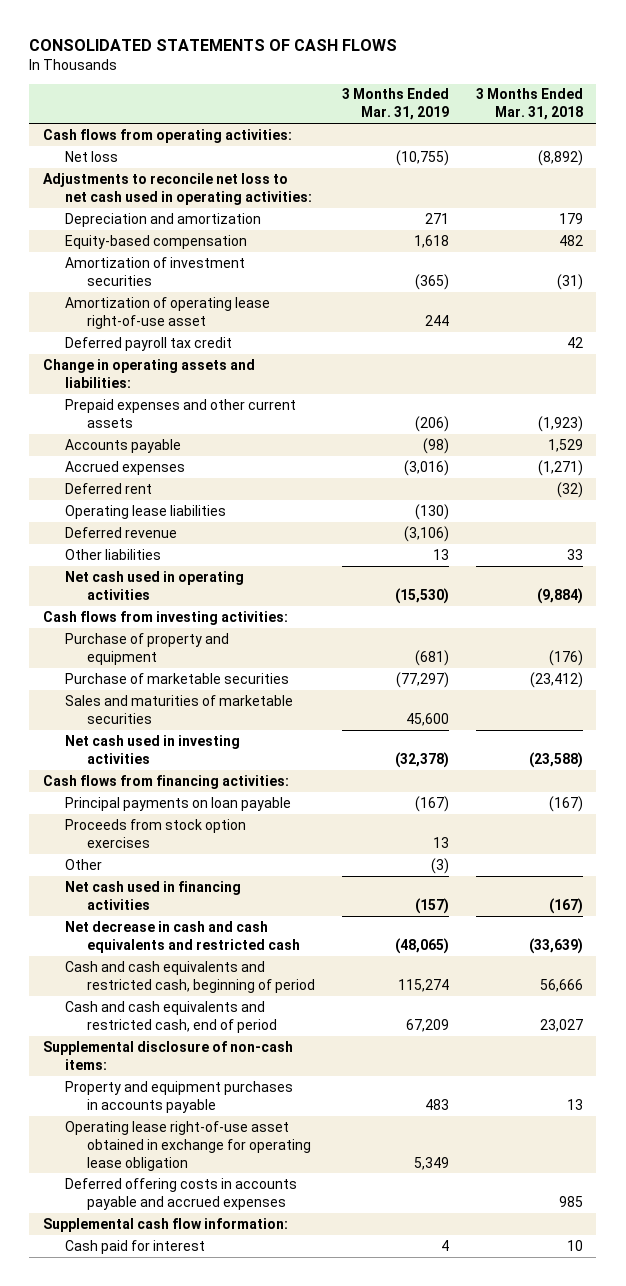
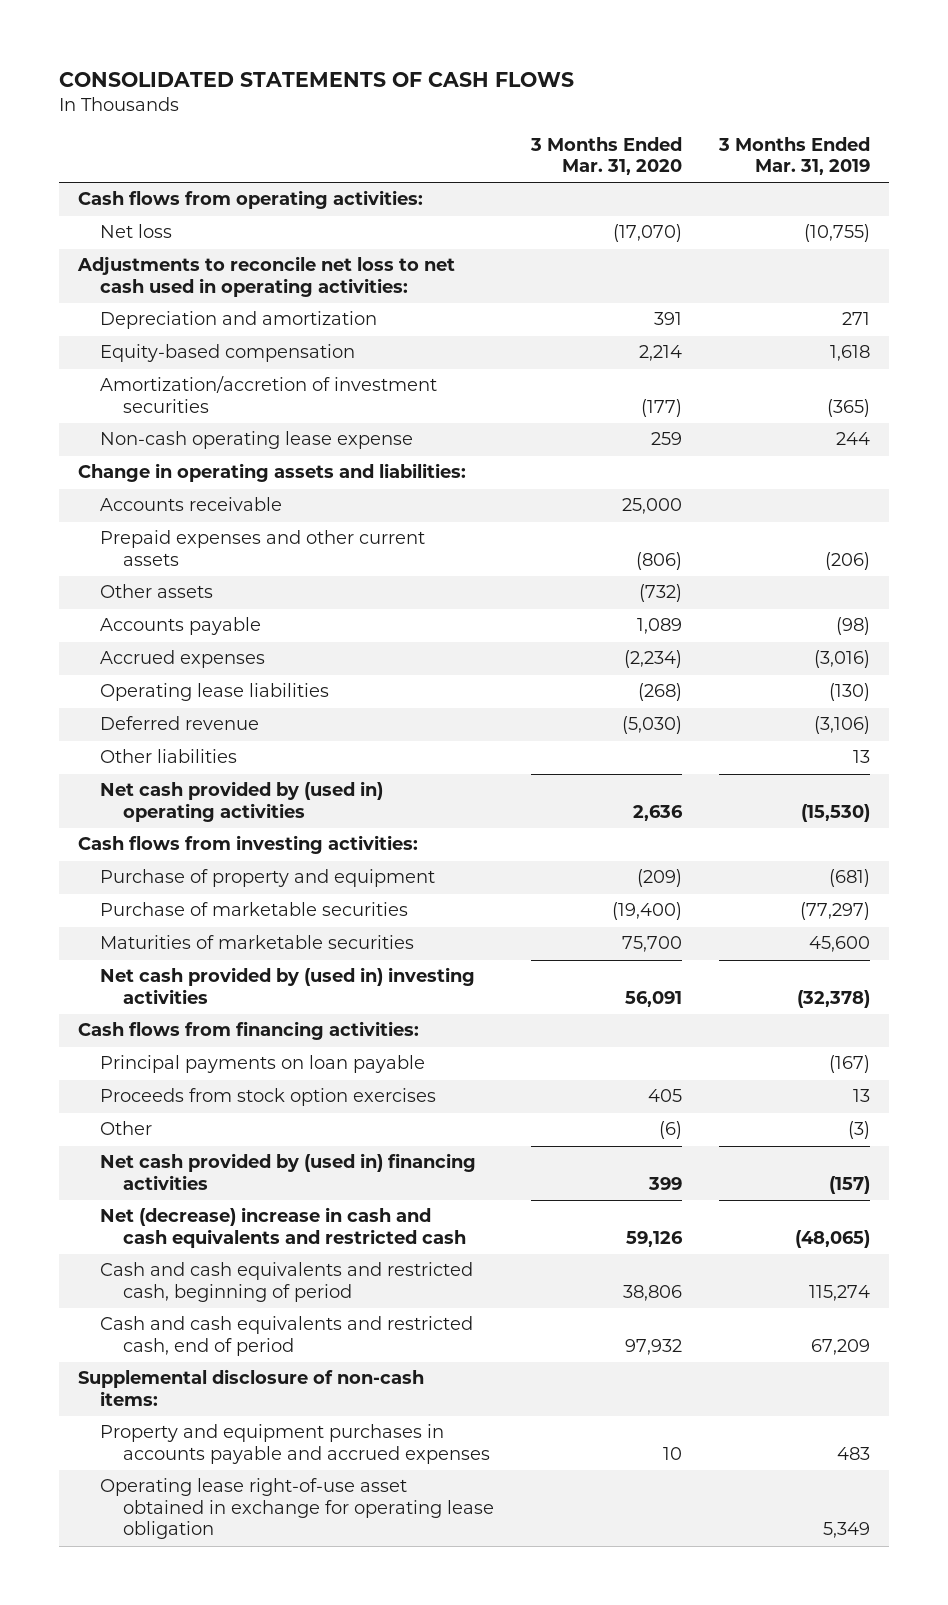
- | 3 Months Ended Mar. 31, 2019 | 3 Months Ended Mar. 31, 2018
+ | 3 Months Ended Mar. 31, 2020 | 3 Months Ended Mar. 31, 2019
- Amortization of investment securities | (365) | (31)
- Amortization of operating lease right-of-use asset | 244 |
- Deferred payroll tax credit | | 42
+ Amortization/accretion of investment securities | (177) | (365)
+ Non-cash operating lease expense | 259 | 244
+ Accounts receivable | 25,000 |
+ Other assets | (732) |
- Deferred rent | | (32)
- Net cash used in operating activities | (15,530) | (9,884)
+ Net cash provided by (used in) operating activities | 2,636 | (15,530)
- Sales and maturities of marketable securities | 45,600 |
- Net cash used in investing activities | (32,378) | (23,588)
+ Maturities of marketable securities | 75,700 | 45,600
+ Net cash provided by (used in) investing activities | 56,091 | (32,378)
- Net cash used in financing activities | (157) | (167)
- Net decrease in cash and cash equivalents and restricted cash | (48,065) | (33,639)
+ Net cash provided by (used in) financing activities | 399 | (157)
+ Net (decrease) increase in cash and cash equivalents and restricted cash | 59,126 | (48,065)
- Property and equipment purchases in accounts payable | 483 | 13
+ Property and equipment purchases in accounts payable and accrued expenses | 10 | 483
- Deferred offering costs in accounts payable and accrued expenses | | 985
- Supplemental cash flow information:
- Cash paid for interest | 4 | 10

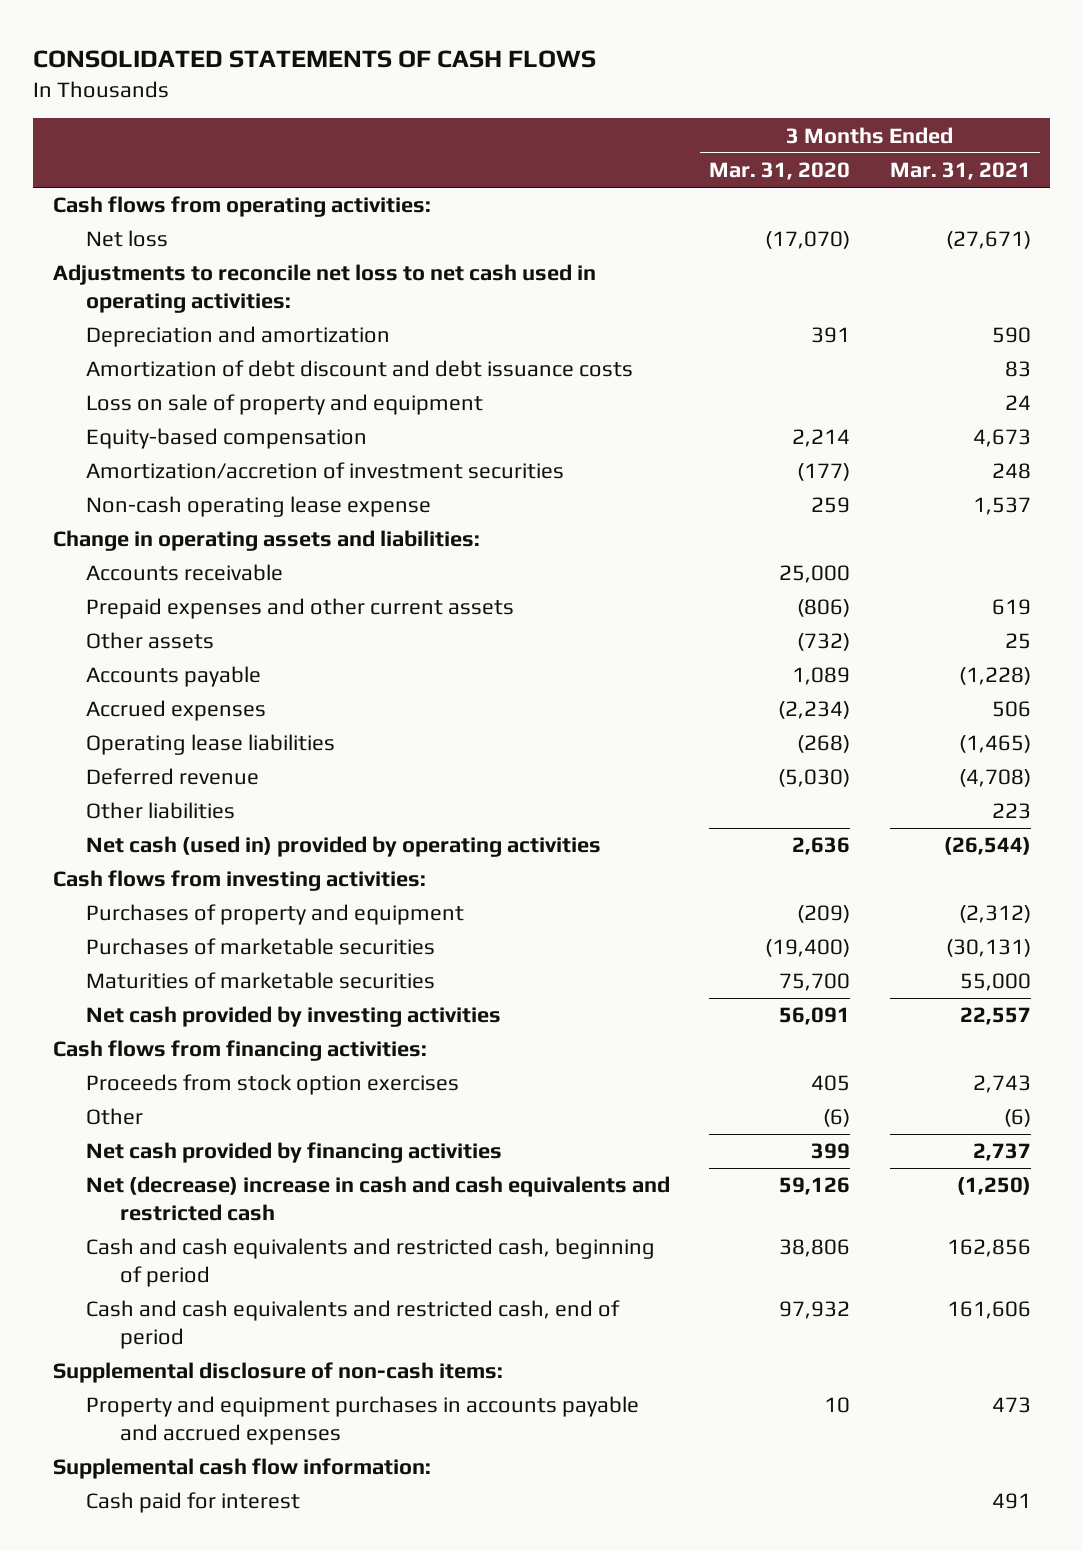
- | 3 Months Ended Mar. 31, 2020 | 3 Months Ended Mar. 31, 2019
+ | 3 Months Ended Mar. 31, 2020 | 3 Months Ended Mar. 31, 2021
+ Amortization of debt discount and debt issuance costs | | 83
+ Loss on sale of property and equipment | | 24
- Net cash provided by (used in) operating activities | 2,636 | (15,530)
+ Net cash (used in) provided by operating activities | 2,636 | (26,544)
- Purchase of property and equipment | (209) | (681)
- Purchase of marketable securities | (19,400) | (77,297)
+ Purchases of property and equipment | (209) | (2,312)
+ Purchases of marketable securities | (19,400) | (30,131)
- Net cash provided by (used in) investing activities | 56,091 | (32,378)
+ Net cash provided by investing activities | 56,091 | 22,557
- Principal payments on loan payable | | (167)
- Net cash provided by (used in) financing activities | 399 | (157)
+ Net cash provided by financing activities | 399 | 2,737
- Operating lease right-of-use asset obtained in exchange for operating lease obligation | | 5,349
+ Supplemental cash flow information:
+ Cash paid for interest | | 491

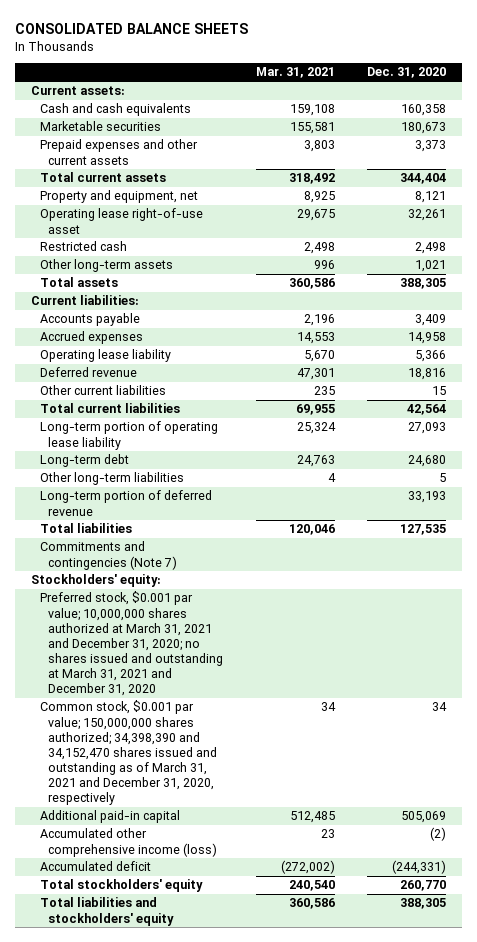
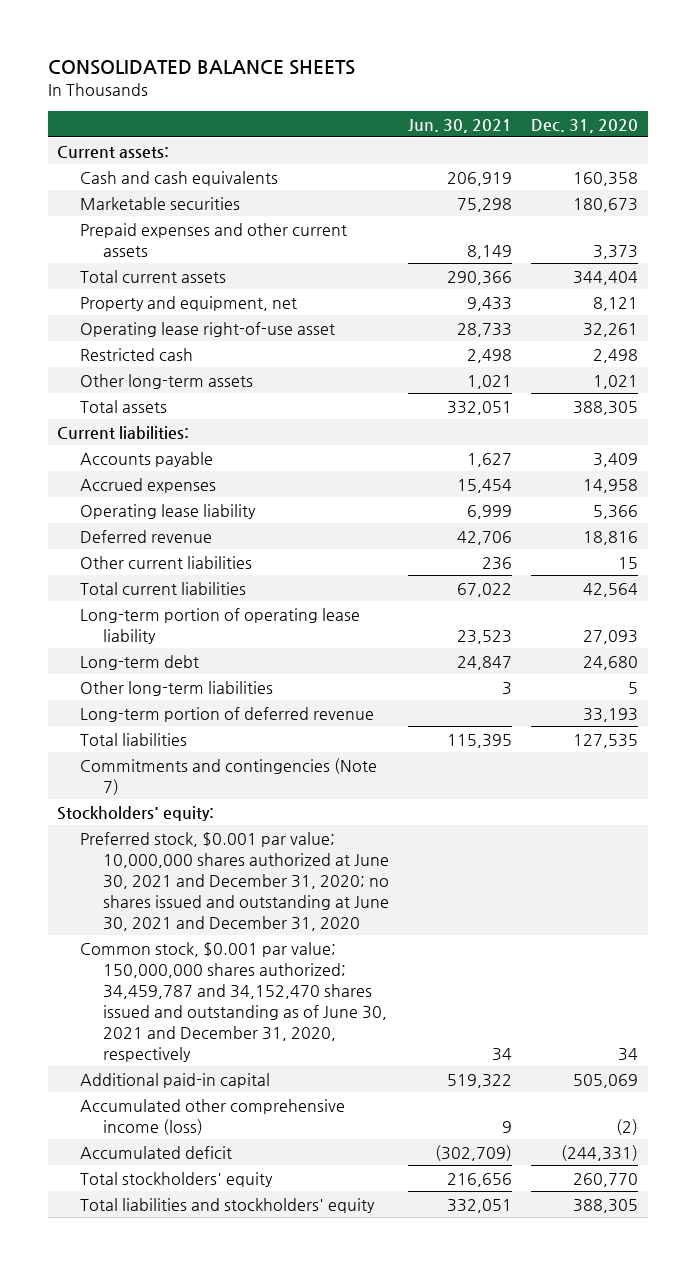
- | Mar. 31, 2021 | Dec. 31, 2020
+ | Jun. 30, 2021 | Dec. 31, 2020
- Preferred stock, $0.001 par value; 10,000,000 shares authorized at March 31, 2021 and December 31, 2020; no shares issued and outstanding at March 31, 2021 and December 31, 2020
- Common stock, $0.001 par value; 150,000,000 shares authorized; 34,398,390 and 34,152,470 shares issued and outstanding as of March 31, 2021 and December 31, 2020, respectively | 34 | 34
+ Preferred stock, $0.001 par value; 10,000,000 shares authorized at June 30, 2021 and December 31, 2020; no shares issued and outstanding at June 30, 2021 and December 31, 2020
+ Common stock, $0.001 par value; 150,000,000 shares authorized; 34,459,787 and 34,152,470 shares issued and outstanding as of June 30, 2021 and December 31, 2020, respectively | 34 | 34

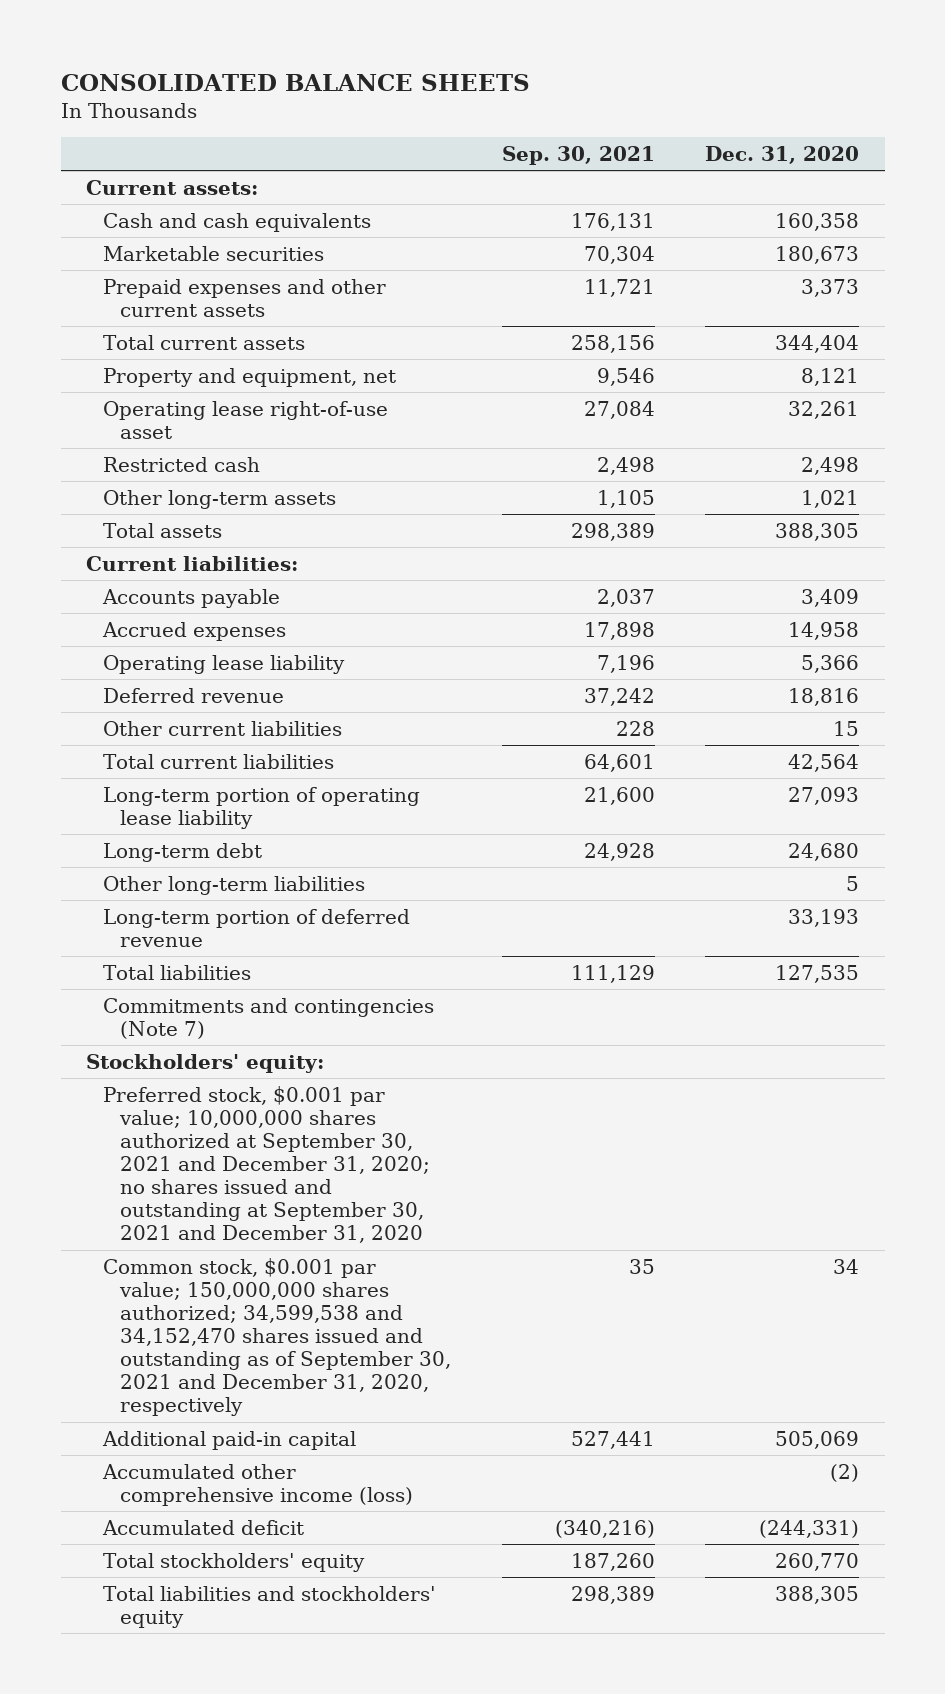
- | Jun. 30, 2021 | Dec. 31, 2020
+ | Sep. 30, 2021 | Dec. 31, 2020
- Preferred stock, $0.001 par value; 10,000,000 shares authorized at June 30, 2021 and December 31, 2020; no shares issued and outstanding at June 30, 2021 and December 31, 2020
- Common stock, $0.001 par value; 150,000,000 shares authorized; 34,459,787 and 34,152,470 shares issued and outstanding as of June 30, 2021 and December 31, 2020, respectively | 34 | 34
+ Preferred stock, $0.001 par value; 10,000,000 shares authorized at September 30, 2021 and December 31, 2020; no shares issued and outstanding at September 30, 2021 and December 31, 2020
+ Common stock, $0.001 par value; 150,000,000 shares authorized; 34,599,538 and 34,152,470 shares issued and outstanding as of September 30, 2021 and December 31, 2020, respectively | 35 | 34

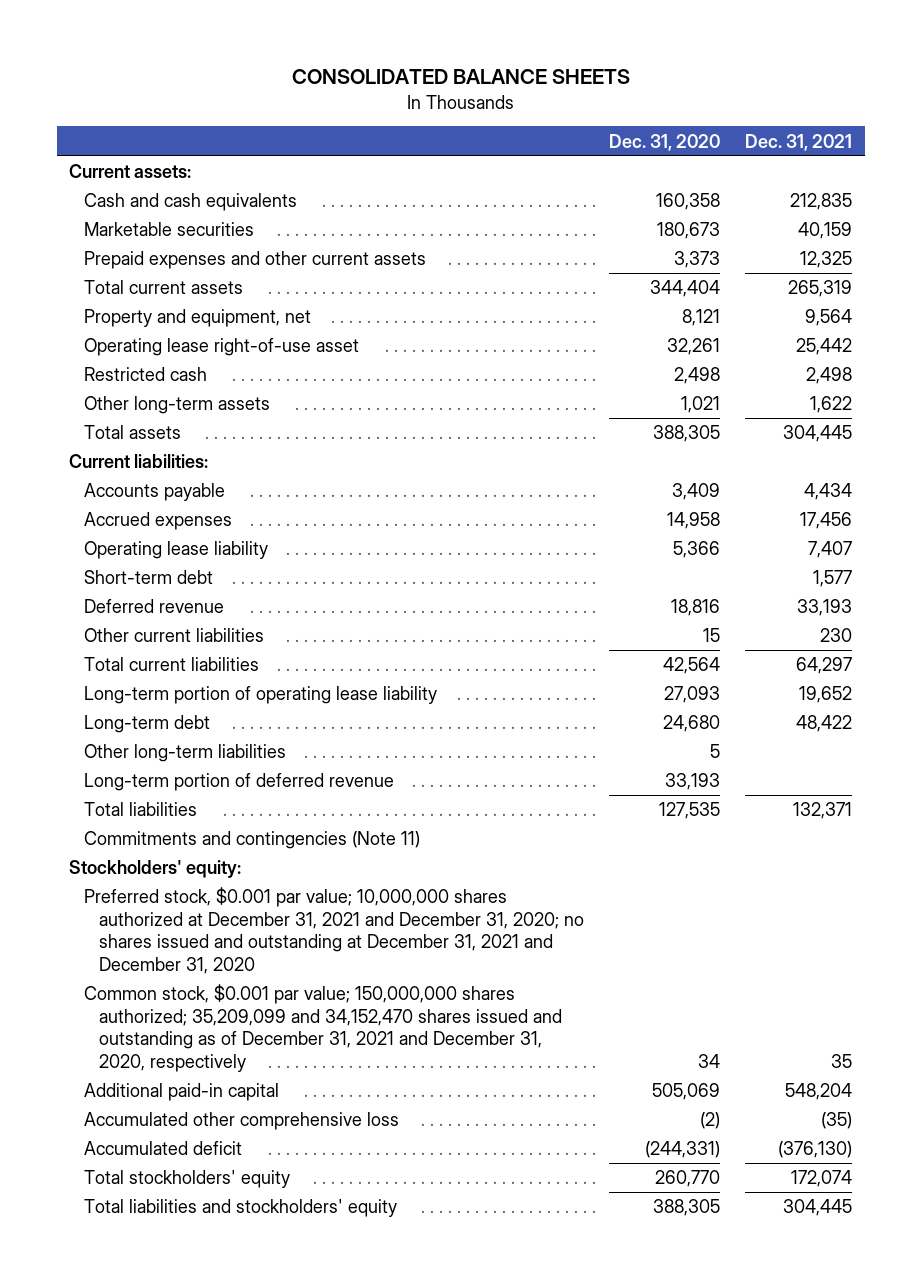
- | Sep. 30, 2021 | Dec. 31, 2020
+ | Dec. 31, 2020 | Dec. 31, 2021
+ Short-term debt | | 1,577
- Commitments and contingencies (Note 7)
+ Commitments and contingencies (Note 11)
- Preferred stock, $0.001 par value; 10,000,000 shares authorized at September 30, 2021 and December 31, 2020; no shares issued and outstanding at September 30, 2021 and December 31, 2020
- Common stock, $0.001 par value; 150,000,000 shares authorized; 34,599,538 and 34,152,470 shares issued and outstanding as of September 30, 2021 and December 31, 2020, respectively | 35 | 34
+ Preferred stock, $0.001 par value; 10,000,000 shares authorized at December 31, 2021 and December 31, 2020; no shares issued and outstanding at December 31, 2021 and December 31, 2020
+ Common stock, $0.001 par value; 150,000,000 shares authorized; 35,209,099 and 34,152,470 shares issued and outstanding as of December 31, 2021 and December 31, 2020, respectively | 34 | 35
- Accumulated other comprehensive income (loss) | | (2)
+ Accumulated other comprehensive loss | (2) | (35)

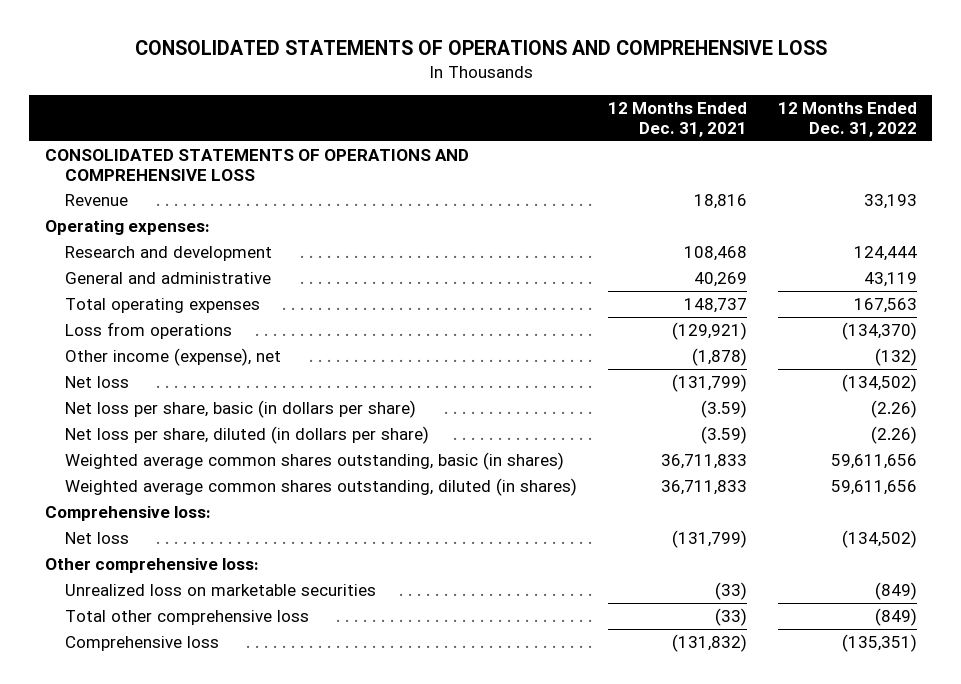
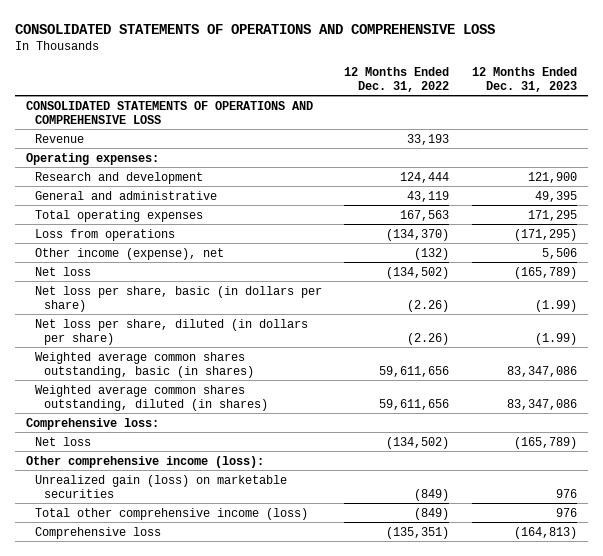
- | 12 Months Ended Dec. 31, 2021 | 12 Months Ended Dec. 31, 2022
+ | 12 Months Ended Dec. 31, 2022 | 12 Months Ended Dec. 31, 2023
- Other comprehensive loss:
- Unrealized loss on marketable securities | (33) | (849)
- Total other comprehensive loss | (33) | (849)
+ Other comprehensive income (loss):
+ Unrealized gain (loss) on marketable securities | (849) | 976
+ Total other comprehensive income (loss) | (849) | 976

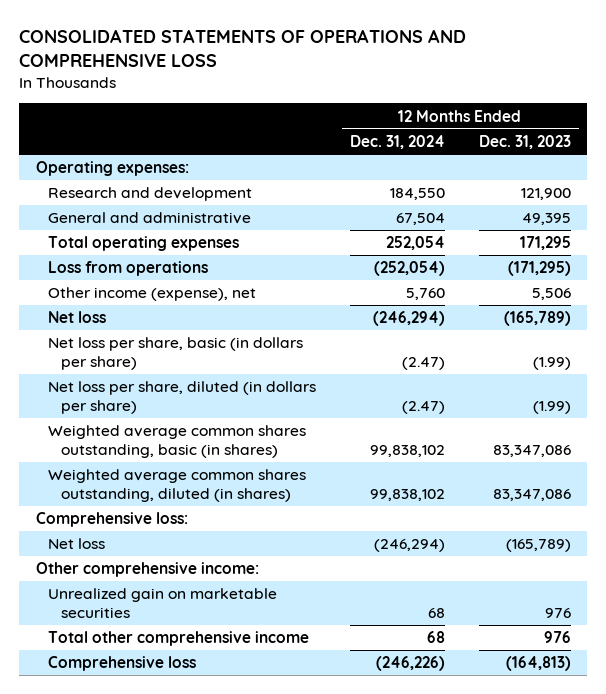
- | 12 Months Ended Dec. 31, 2022 | 12 Months Ended Dec. 31, 2023
+ | 12 Months Ended Dec. 31, 2024 | 12 Months Ended Dec. 31, 2023
- CONSOLIDATED STATEMENTS OF OPERATIONS AND COMPREHENSIVE LOSS
- Revenue | 33,193 |
- Other comprehensive income (loss):
- Unrealized gain (loss) on marketable securities | (849) | 976
- Total other comprehensive income (loss) | (849) | 976
+ Other comprehensive income:
+ Unrealized gain on marketable securities | 68 | 976
+ Total other comprehensive income | 68 | 976

